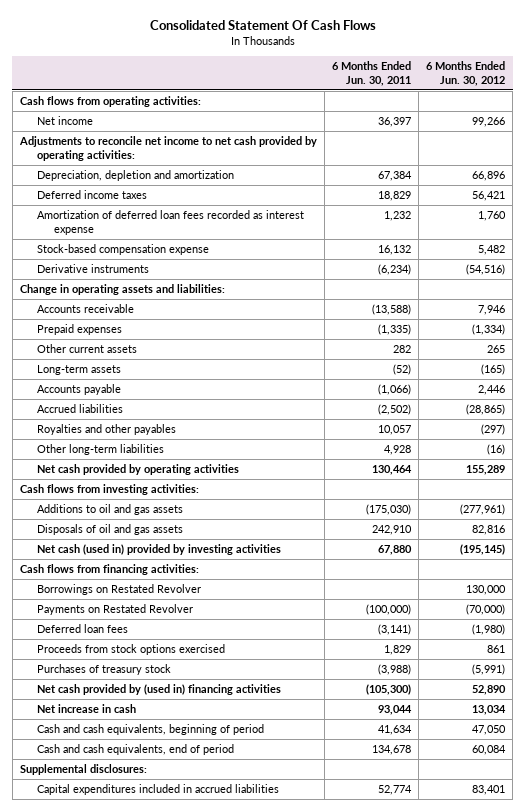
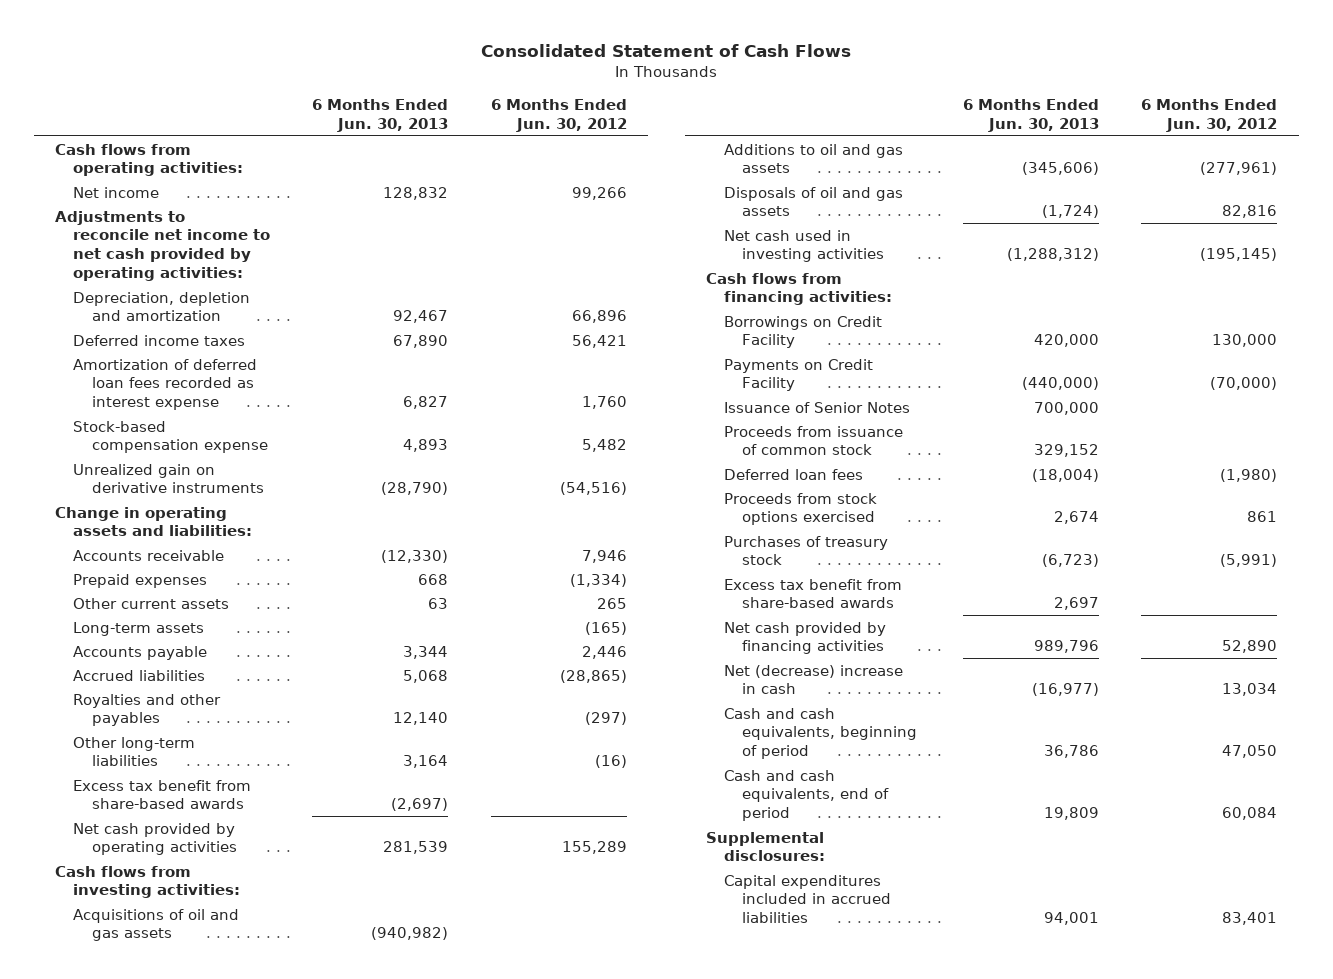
- Consolidated Statement Of Cash Flows
+ Consolidated Statement of Cash Flows
- | 6 Months Ended Jun. 30, 2011 | 6 Months Ended Jun. 30, 2012
+ | 6 Months Ended Jun. 30, 2013 | 6 Months Ended Jun. 30, 2012
- Derivative instruments | (6,234) | (54,516)
+ Unrealized gain on derivative instruments | (28,790) | (54,516)
+ Excess tax benefit from share-based awards | (2,697) |
+ Acquisitions of oil and gas assets | (940,982) |
- Net cash (used in) provided by investing activities | 67,880 | (195,145)
+ Net cash used in investing activities | (1,288,312) | (195,145)
- Borrowings on Restated Revolver | | 130,000
- Payments on Restated Revolver | (100,000) | (70,000)
+ Borrowings on Credit Facility | 420,000 | 130,000
+ Payments on Credit Facility | (440,000) | (70,000)
+ Issuance of Senior Notes | 700,000 |
+ Proceeds from issuance of common stock | 329,152 |
- Net cash provided by (used in) financing activities | (105,300) | 52,890
- Net increase in cash | 93,044 | 13,034
+ Excess tax benefit from share-based awards | 2,697 |
+ Net cash provided by financing activities | 989,796 | 52,890
+ Net (decrease) increase in cash | (16,977) | 13,034

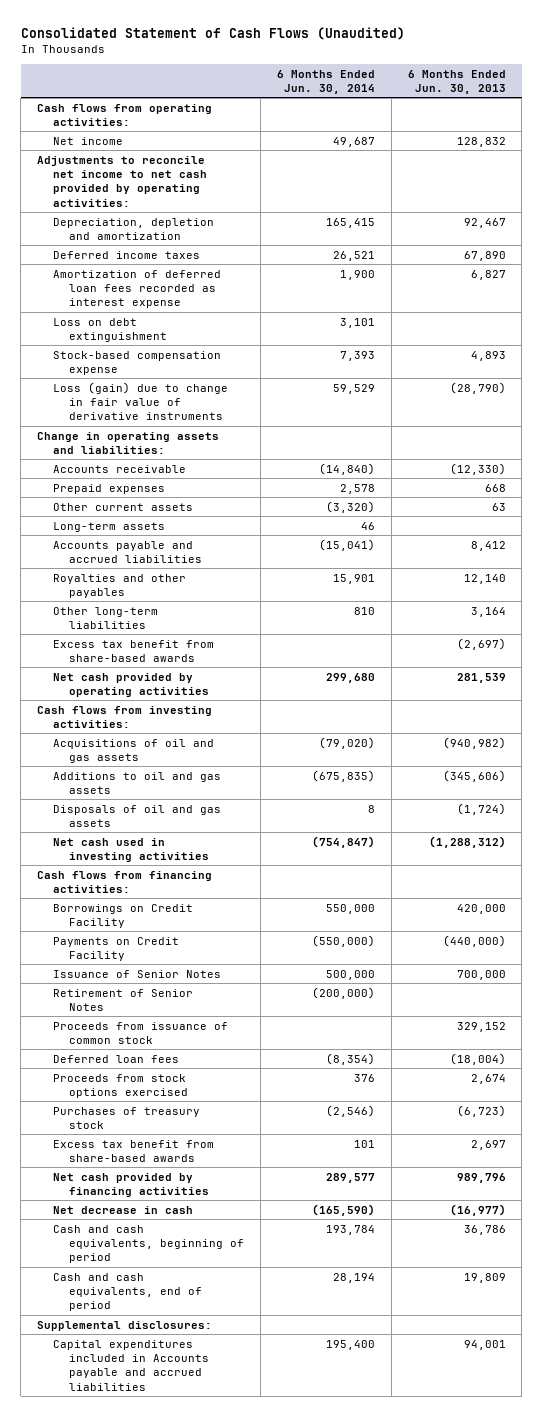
- Consolidated Statement of Cash Flows
+ Consolidated Statement of Cash Flows (Unaudited)
- | 6 Months Ended Jun. 30, 2013 | 6 Months Ended Jun. 30, 2012
+ | 6 Months Ended Jun. 30, 2014 | 6 Months Ended Jun. 30, 2013
+ Loss on debt extinguishment | 3,101 |
- Unrealized gain on derivative instruments | (28,790) | (54,516)
+ Loss (gain) due to change in fair value of derivative instruments | 59,529 | (28,790)
- Accounts payable | 3,344 | 2,446
- Accrued liabilities | 5,068 | (28,865)
+ Accounts payable and accrued liabilities | (15,041) | 8,412
+ Retirement of Senior Notes | (200,000) |
- Net (decrease) increase in cash | (16,977) | 13,034
+ Net decrease in cash | (165,590) | (16,977)
- Capital expenditures included in accrued liabilities | 94,001 | 83,401
+ Capital expenditures included in Accounts payable and accrued liabilities | 195,400 | 94,001

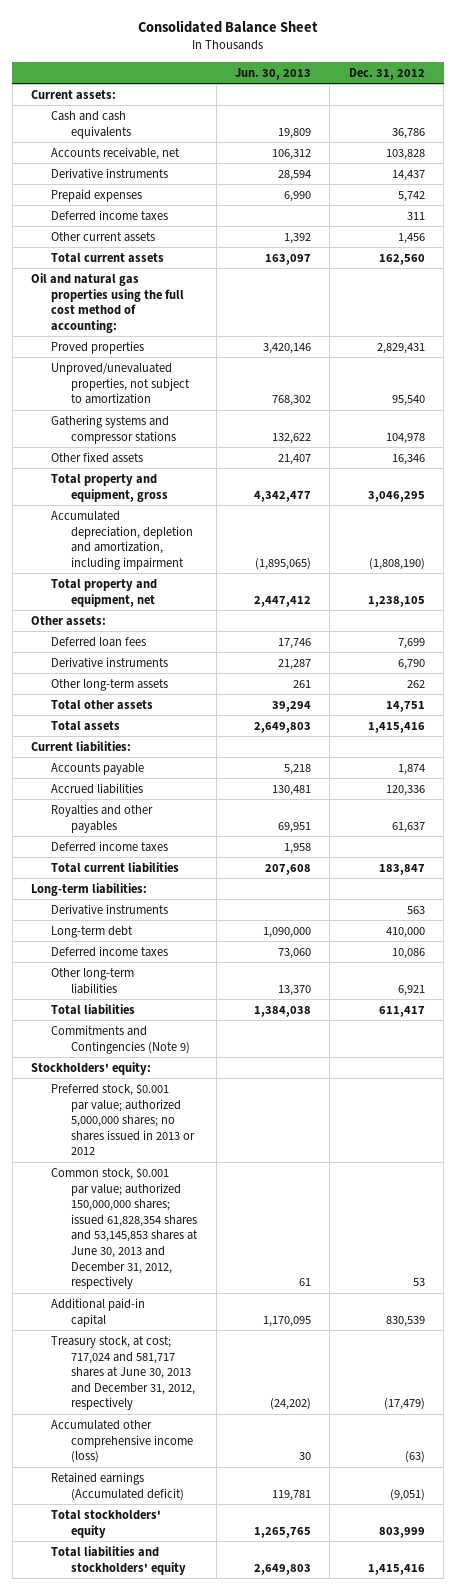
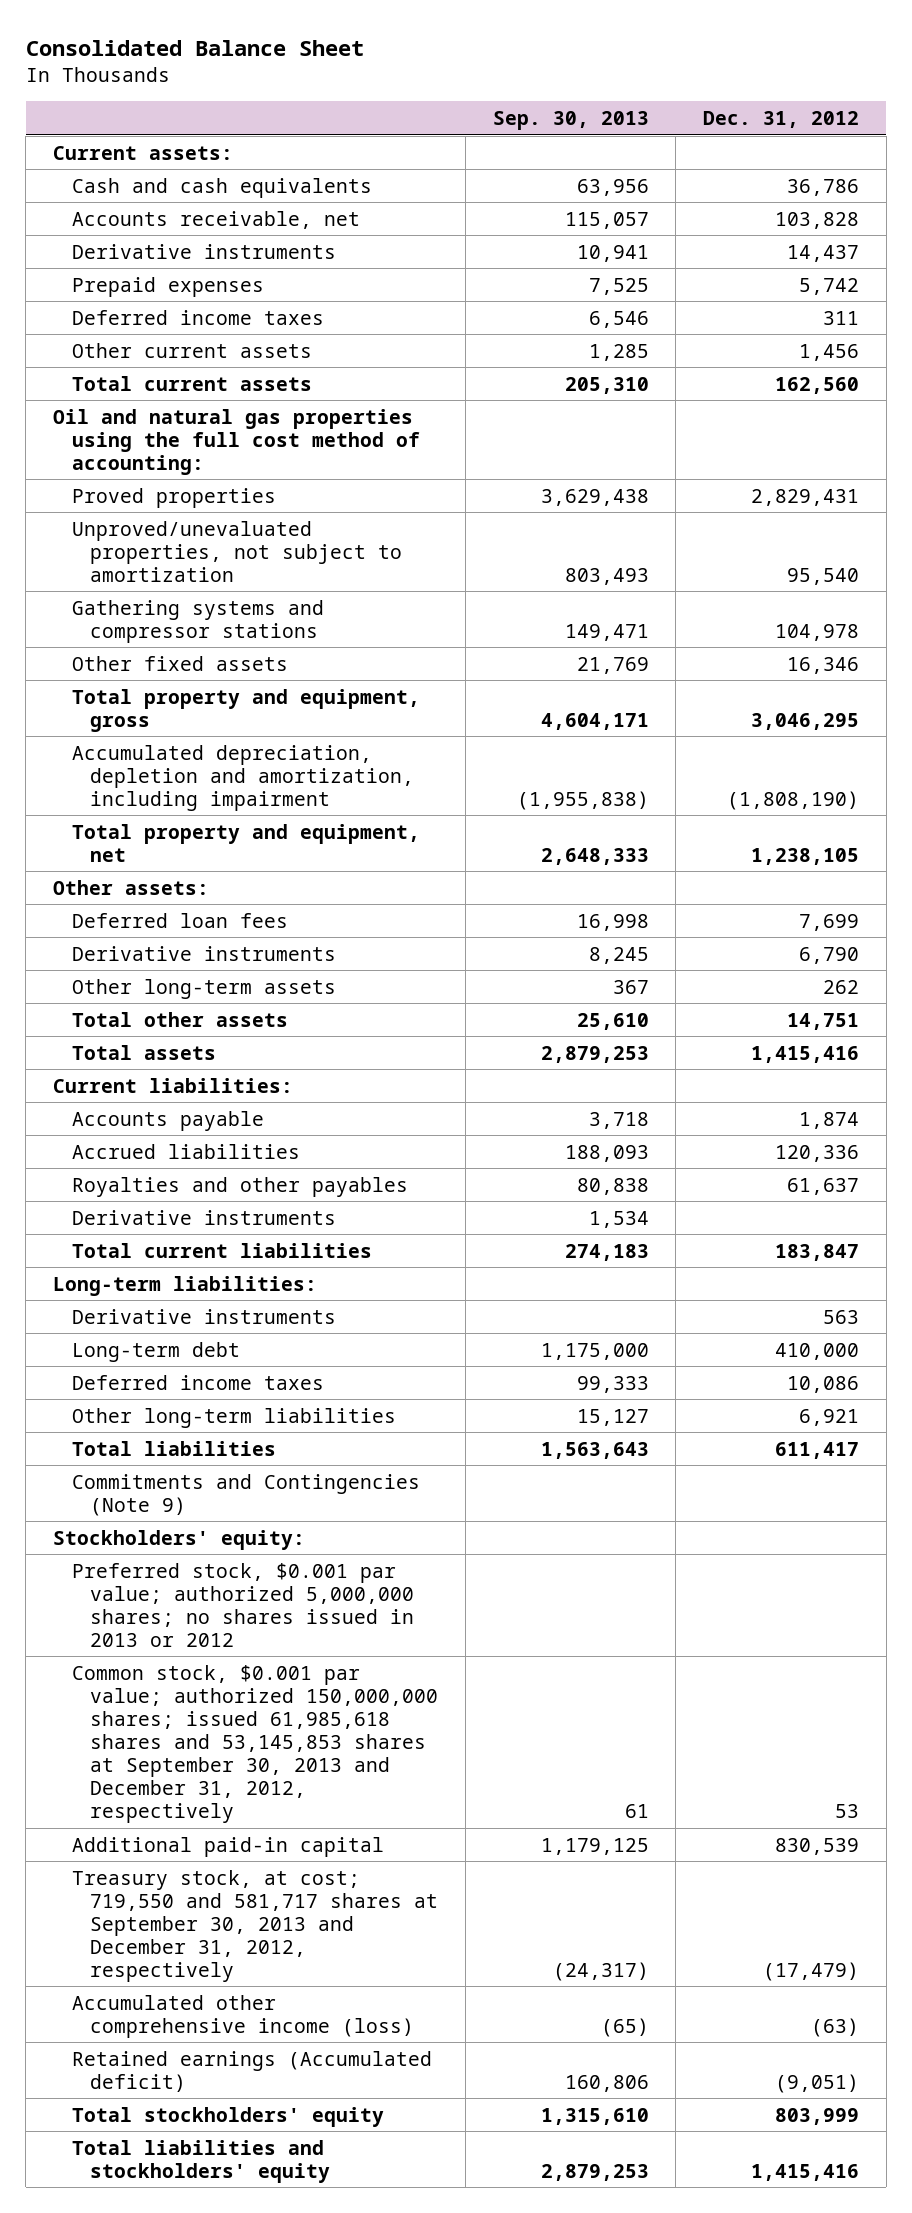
- | Jun. 30, 2013 | Dec. 31, 2012
+ | Sep. 30, 2013 | Dec. 31, 2012
- Deferred income taxes | 1,958 |
+ Derivative instruments | 1,534 |
- Common stock, $0.001 par value; authorized 150,000,000 shares; issued 61,828,354 shares and 53,145,853 shares at June 30, 2013 and December 31, 2012, respectively | 61 | 53
+ Common stock, $0.001 par value; authorized 150,000,000 shares; issued 61,985,618 shares and 53,145,853 shares at September 30, 2013 and December 31, 2012, respectively | 61 | 53
- Treasury stock, at cost; 717,024 and 581,717 shares at June 30, 2013 and December 31, 2012, respectively | (24,202) | (17,479)
+ Treasury stock, at cost; 719,550 and 581,717 shares at September 30, 2013 and December 31, 2012, respectively | (24,317) | (17,479)

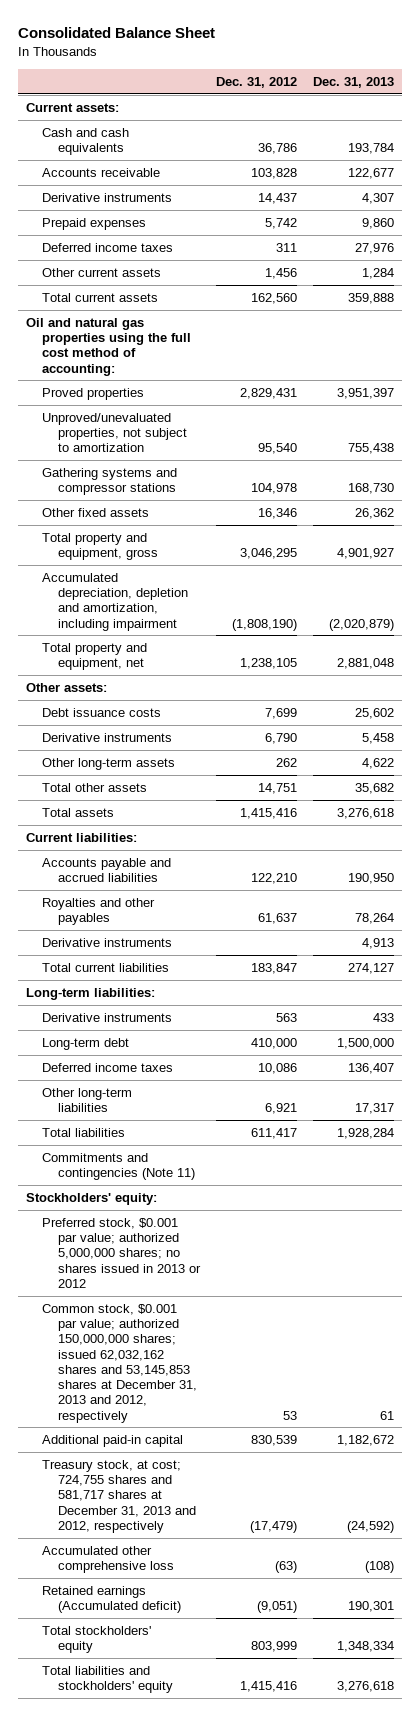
- | Sep. 30, 2013 | Dec. 31, 2012
+ | Dec. 31, 2012 | Dec. 31, 2013
- Accounts receivable, net | 115,057 | 103,828
+ Accounts receivable | 103,828 | 122,677
- Deferred loan fees | 16,998 | 7,699
+ Debt issuance costs | 7,699 | 25,602
- Accounts payable | 3,718 | 1,874
- Accrued liabilities | 188,093 | 120,336
+ Accounts payable and accrued liabilities | 122,210 | 190,950
- Commitments and Contingencies (Note 9)
+ Commitments and contingencies (Note 11)
- Common stock, $0.001 par value; authorized 150,000,000 shares; issued 61,985,618 shares and 53,145,853 shares at September 30, 2013 and December 31, 2012, respectively | 61 | 53
+ Common stock, $0.001 par value; authorized 150,000,000 shares; issued 62,032,162 shares and 53,145,853 shares at December 31, 2013 and 2012, respectively | 53 | 61
- Treasury stock, at cost; 719,550 and 581,717 shares at September 30, 2013 and December 31, 2012, respectively | (24,317) | (17,479)
- Accumulated other comprehensive income (loss) | (65) | (63)
+ Treasury stock, at cost; 724,755 shares and 581,717 shares at December 31, 2013 and 2012, respectively | (17,479) | (24,592)
+ Accumulated other comprehensive loss | (63) | (108)

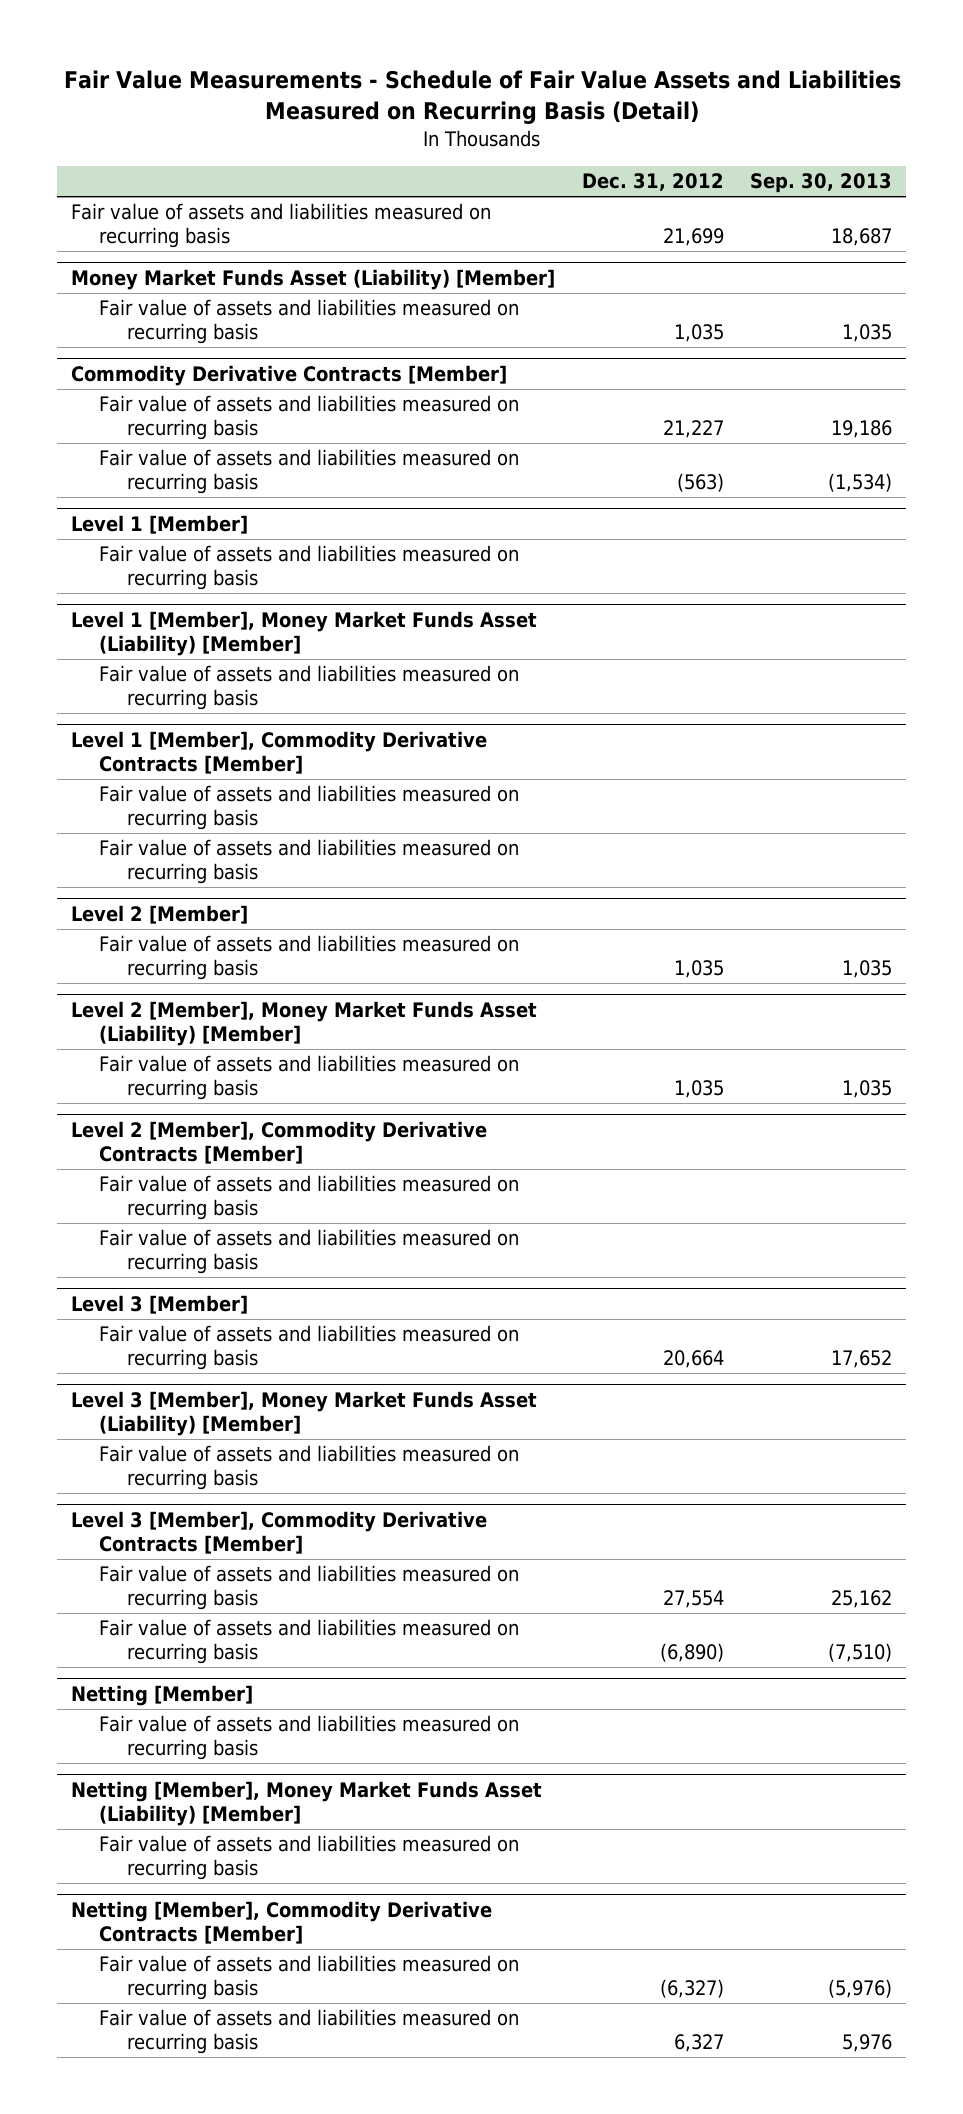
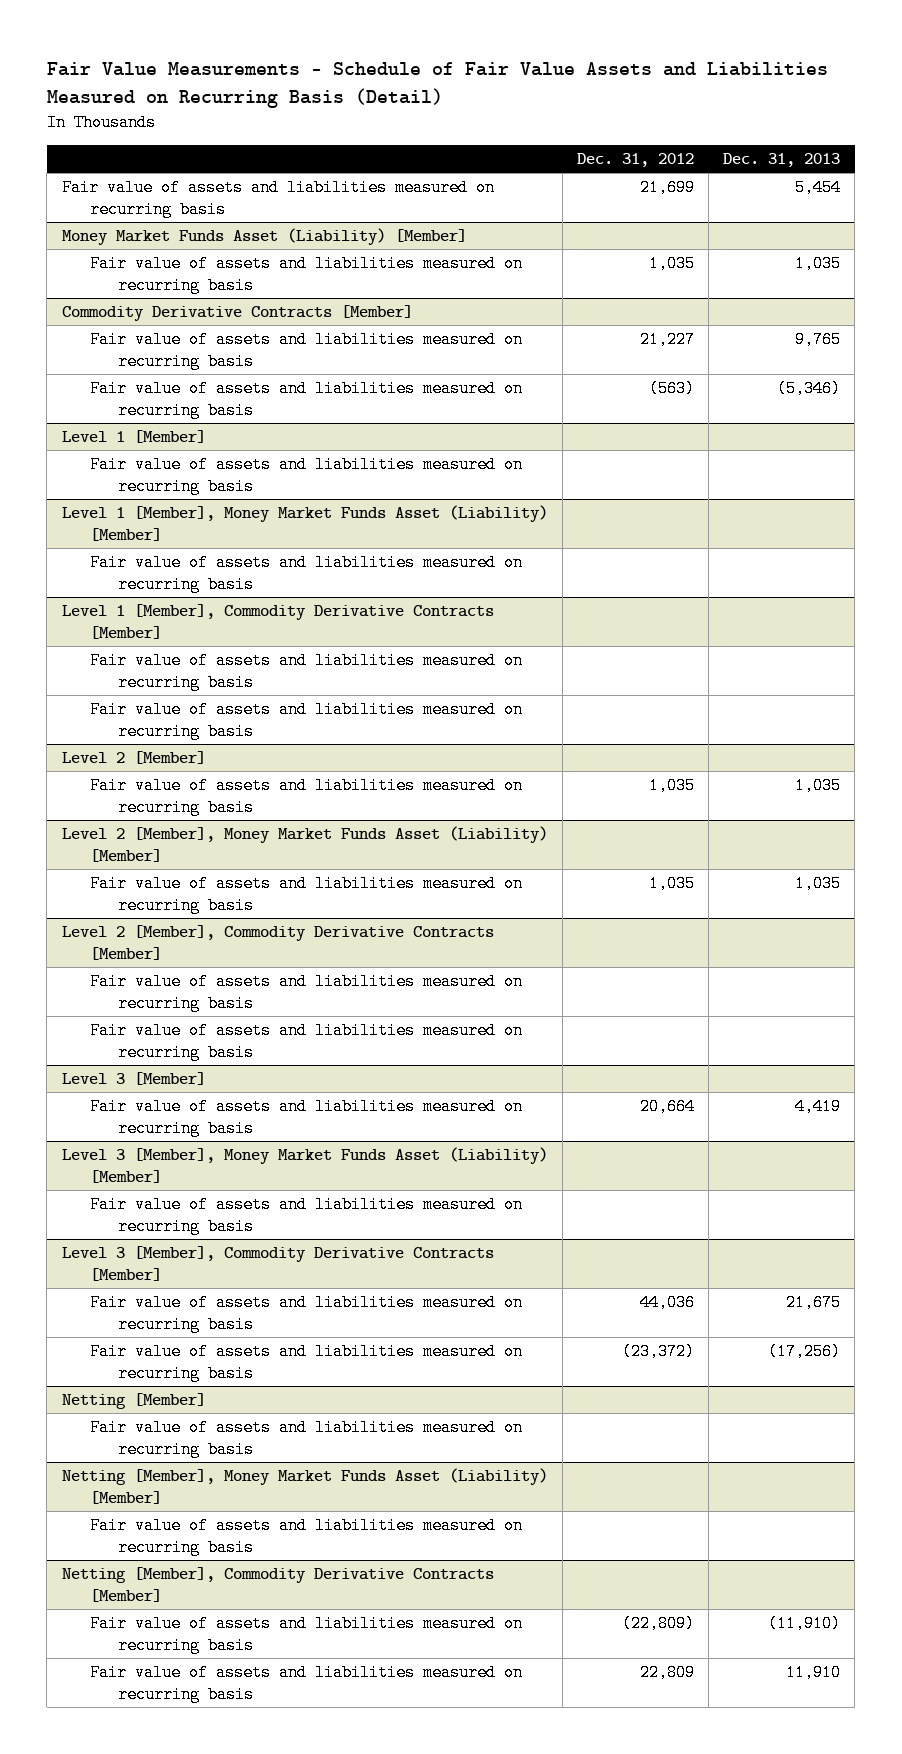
- | Dec. 31, 2012 | Sep. 30, 2013
+ | Dec. 31, 2012 | Dec. 31, 2013
@ Level 3 [Member], Commodity Derivative Contracts [Member]
- Fair value of assets and liabilities measured on recurring basis | 27,554 | 25,162
- Fair value of assets and liabilities measured on recurring basis | (6,890) | (7,510)
+ Fair value of assets and liabilities measured on recurring basis | 44,036 | 21,675
+ Fair value of assets and liabilities measured on recurring basis | (23,372) | (17,256)
@ Netting [Member], Commodity Derivative Contracts [Member]
- Fair value of assets and liabilities measured on recurring basis | (6,327) | (5,976)
- Fair value of assets and liabilities measured on recurring basis | 6,327 | 5,976
+ Fair value of assets and liabilities measured on recurring basis | (22,809) | (11,910)
+ Fair value of assets and liabilities measured on recurring basis | 22,809 | 11,910

